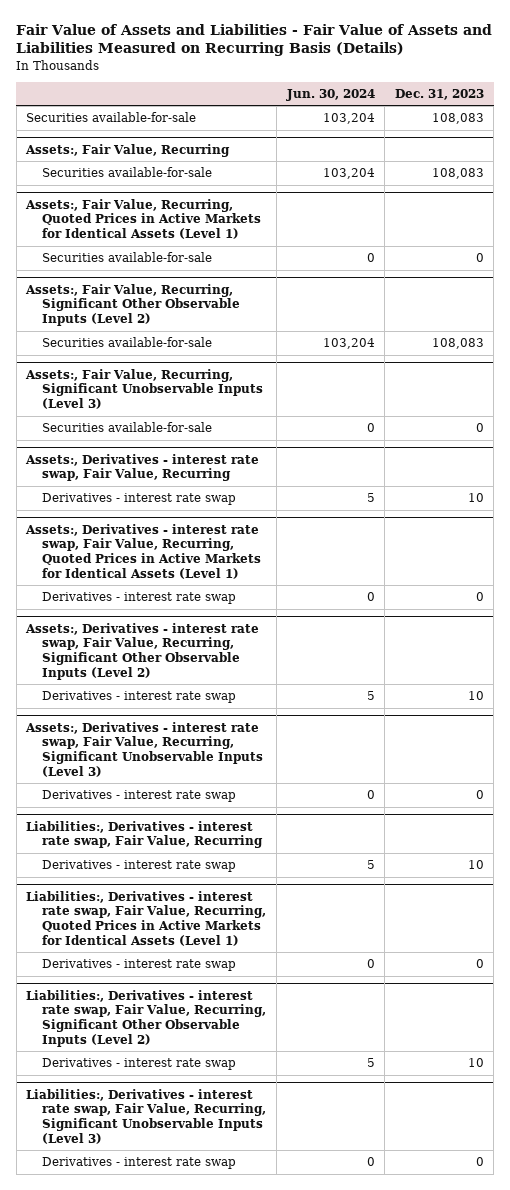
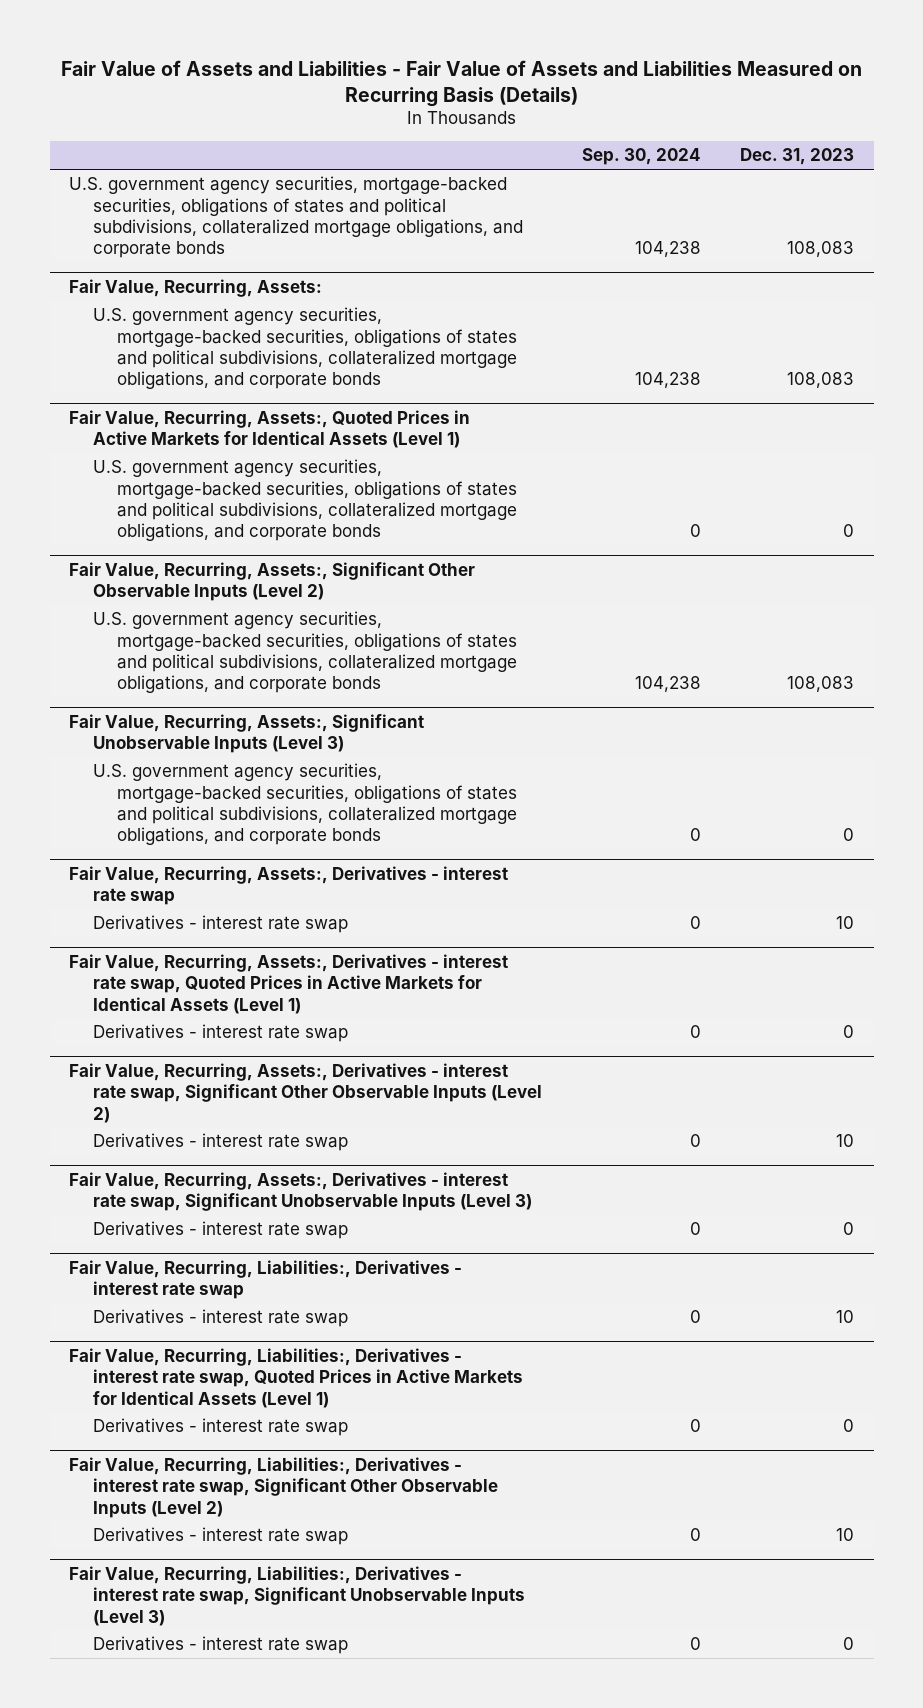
- | Jun. 30, 2024 | Dec. 31, 2023
+ | Sep. 30, 2024 | Dec. 31, 2023
- Securities available-for-sale | 103,204 | 108,083
- Assets:, Fair Value, Recurring
- Securities available-for-sale | 103,204 | 108,083
- Assets:, Fair Value, Recurring, Quoted Prices in Active Markets for Identical Assets (Level 1)
- Securities available-for-sale | 0 | 0
- Assets:, Fair Value, Recurring, Significant Other Observable Inputs (Level 2)
- Securities available-for-sale | 103,204 | 108,083
- Assets:, Fair Value, Recurring, Significant Unobservable Inputs (Level 3)
- Securities available-for-sale | 0 | 0
- Assets:, Derivatives - interest rate swap, Fair Value, Recurring
+ U.S. government agency securities, mortgage-backed securities, obligations of states and political subdivisions, collateralized mortgage obligations, and corporate bonds | 104,238 | 108,083
+ Fair Value, Recurring, Assets:
+ U.S. government agency securities, mortgage-backed securities, obligations of states and political subdivisions, collateralized mortgage obligations, and corporate bonds | 104,238 | 108,083
+ Fair Value, Recurring, Assets:, Quoted Prices in Active Markets for Identical Assets (Level 1)
+ U.S. government agency securities, mortgage-backed securities, obligations of states and political subdivisions, collateralized mortgage obligations, and corporate bonds | 0 | 0
+ Fair Value, Recurring, Assets:, Significant Other Observable Inputs (Level 2)
+ U.S. government agency securities, mortgage-backed securities, obligations of states and political subdivisions, collateralized mortgage obligations, and corporate bonds | 104,238 | 108,083
+ Fair Value, Recurring, Assets:, Significant Unobservable Inputs (Level 3)
+ U.S. government agency securities, mortgage-backed securities, obligations of states and political subdivisions, collateralized mortgage obligations, and corporate bonds | 0 | 0
+ Fair Value, Recurring, Assets:, Derivatives - interest rate swap
- Assets:, Derivatives - interest rate swap, Fair Value, Recurring, Quoted Prices in Active Markets for Identical Assets (Level 1)
+ Fair Value, Recurring, Assets:, Derivatives - interest rate swap, Quoted Prices in Active Markets for Identical Assets (Level 1)
- Assets:, Derivatives - interest rate swap, Fair Value, Recurring, Significant Other Observable Inputs (Level 2)
+ Fair Value, Recurring, Assets:, Derivatives - interest rate swap, Significant Other Observable Inputs (Level 2)
- Assets:, Derivatives - interest rate swap, Fair Value, Recurring, Significant Unobservable Inputs (Level 3)
+ Fair Value, Recurring, Assets:, Derivatives - interest rate swap, Significant Unobservable Inputs (Level 3)
- Liabilities:, Derivatives - interest rate swap, Fair Value, Recurring
+ Fair Value, Recurring, Liabilities:, Derivatives - interest rate swap
- Liabilities:, Derivatives - interest rate swap, Fair Value, Recurring, Quoted Prices in Active Markets for Identical Assets (Level 1)
+ Fair Value, Recurring, Liabilities:, Derivatives - interest rate swap, Quoted Prices in Active Markets for Identical Assets (Level 1)
- Liabilities:, Derivatives - interest rate swap, Fair Value, Recurring, Significant Other Observable Inputs (Level 2)
+ Fair Value, Recurring, Liabilities:, Derivatives - interest rate swap, Significant Other Observable Inputs (Level 2)
- Liabilities:, Derivatives - interest rate swap, Fair Value, Recurring, Significant Unobservable Inputs (Level 3)
+ Fair Value, Recurring, Liabilities:, Derivatives - interest rate swap, Significant Unobservable Inputs (Level 3)

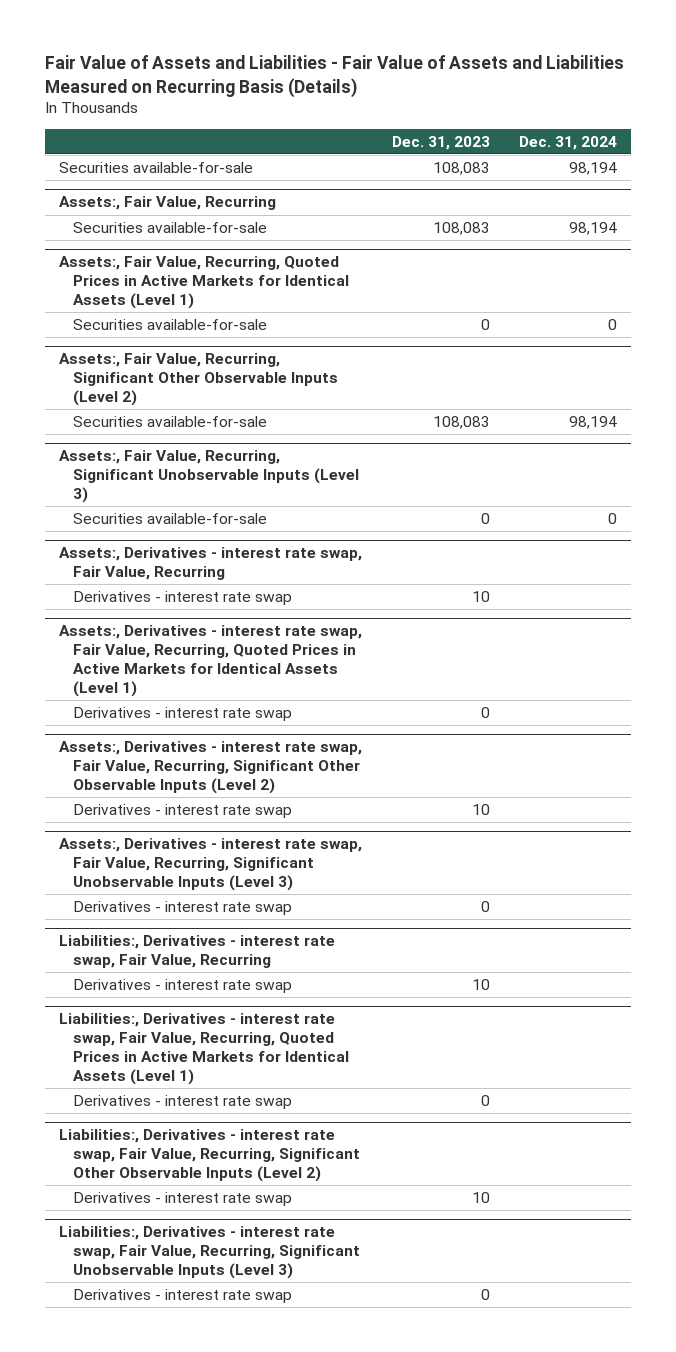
- | Sep. 30, 2024 | Dec. 31, 2023
+ | Dec. 31, 2023 | Dec. 31, 2024
- U.S. government agency securities, mortgage-backed securities, obligations of states and political subdivisions, collateralized mortgage obligations, and corporate bonds | 104,238 | 108,083
- Fair Value, Recurring, Assets:
- U.S. government agency securities, mortgage-backed securities, obligations of states and political subdivisions, collateralized mortgage obligations, and corporate bonds | 104,238 | 108,083
- Fair Value, Recurring, Assets:, Quoted Prices in Active Markets for Identical Assets (Level 1)
- U.S. government agency securities, mortgage-backed securities, obligations of states and political subdivisions, collateralized mortgage obligations, and corporate bonds | 0 | 0
- Fair Value, Recurring, Assets:, Significant Other Observable Inputs (Level 2)
- U.S. government agency securities, mortgage-backed securities, obligations of states and political subdivisions, collateralized mortgage obligations, and corporate bonds | 104,238 | 108,083
- Fair Value, Recurring, Assets:, Significant Unobservable Inputs (Level 3)
- U.S. government agency securities, mortgage-backed securities, obligations of states and political subdivisions, collateralized mortgage obligations, and corporate bonds | 0 | 0
- Fair Value, Recurring, Assets:, Derivatives - interest rate swap
+ Securities available-for-sale | 108,083 | 98,194
+ Assets:, Fair Value, Recurring
+ Securities available-for-sale | 108,083 | 98,194
+ Assets:, Fair Value, Recurring, Quoted Prices in Active Markets for Identical Assets (Level 1)
+ Securities available-for-sale | 0 | 0
+ Assets:, Fair Value, Recurring, Significant Other Observable Inputs (Level 2)
+ Securities available-for-sale | 108,083 | 98,194
+ Assets:, Fair Value, Recurring, Significant Unobservable Inputs (Level 3)
+ Securities available-for-sale | 0 | 0
+ Assets:, Derivatives - interest rate swap, Fair Value, Recurring
- Fair Value, Recurring, Assets:, Derivatives - interest rate swap, Quoted Prices in Active Markets for Identical Assets (Level 1)
+ Assets:, Derivatives - interest rate swap, Fair Value, Recurring, Quoted Prices in Active Markets for Identical Assets (Level 1)
- Fair Value, Recurring, Assets:, Derivatives - interest rate swap, Significant Other Observable Inputs (Level 2)
+ Assets:, Derivatives - interest rate swap, Fair Value, Recurring, Significant Other Observable Inputs (Level 2)
- Fair Value, Recurring, Assets:, Derivatives - interest rate swap, Significant Unobservable Inputs (Level 3)
+ Assets:, Derivatives - interest rate swap, Fair Value, Recurring, Significant Unobservable Inputs (Level 3)
- Fair Value, Recurring, Liabilities:, Derivatives - interest rate swap
+ Liabilities:, Derivatives - interest rate swap, Fair Value, Recurring
- Fair Value, Recurring, Liabilities:, Derivatives - interest rate swap, Quoted Prices in Active Markets for Identical Assets (Level 1)
+ Liabilities:, Derivatives - interest rate swap, Fair Value, Recurring, Quoted Prices in Active Markets for Identical Assets (Level 1)
- Fair Value, Recurring, Liabilities:, Derivatives - interest rate swap, Significant Other Observable Inputs (Level 2)
+ Liabilities:, Derivatives - interest rate swap, Fair Value, Recurring, Significant Other Observable Inputs (Level 2)
- Fair Value, Recurring, Liabilities:, Derivatives - interest rate swap, Significant Unobservable Inputs (Level 3)
+ Liabilities:, Derivatives - interest rate swap, Fair Value, Recurring, Significant Unobservable Inputs (Level 3)

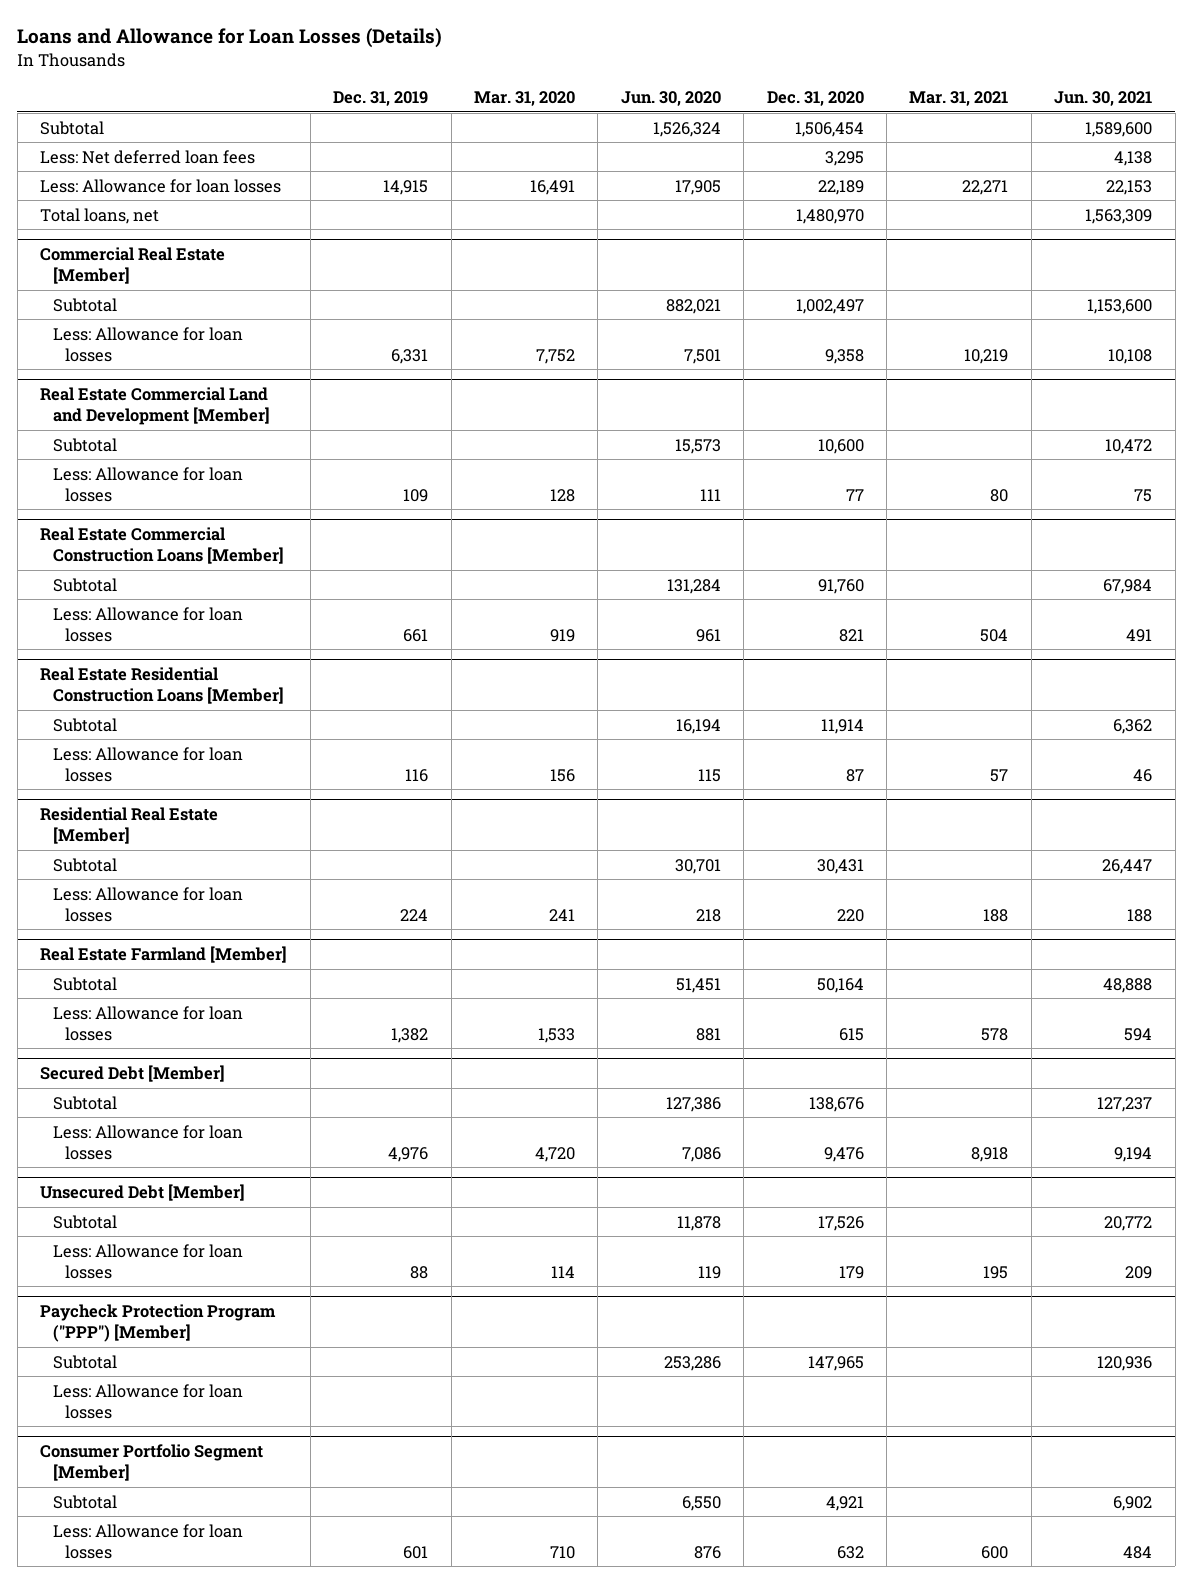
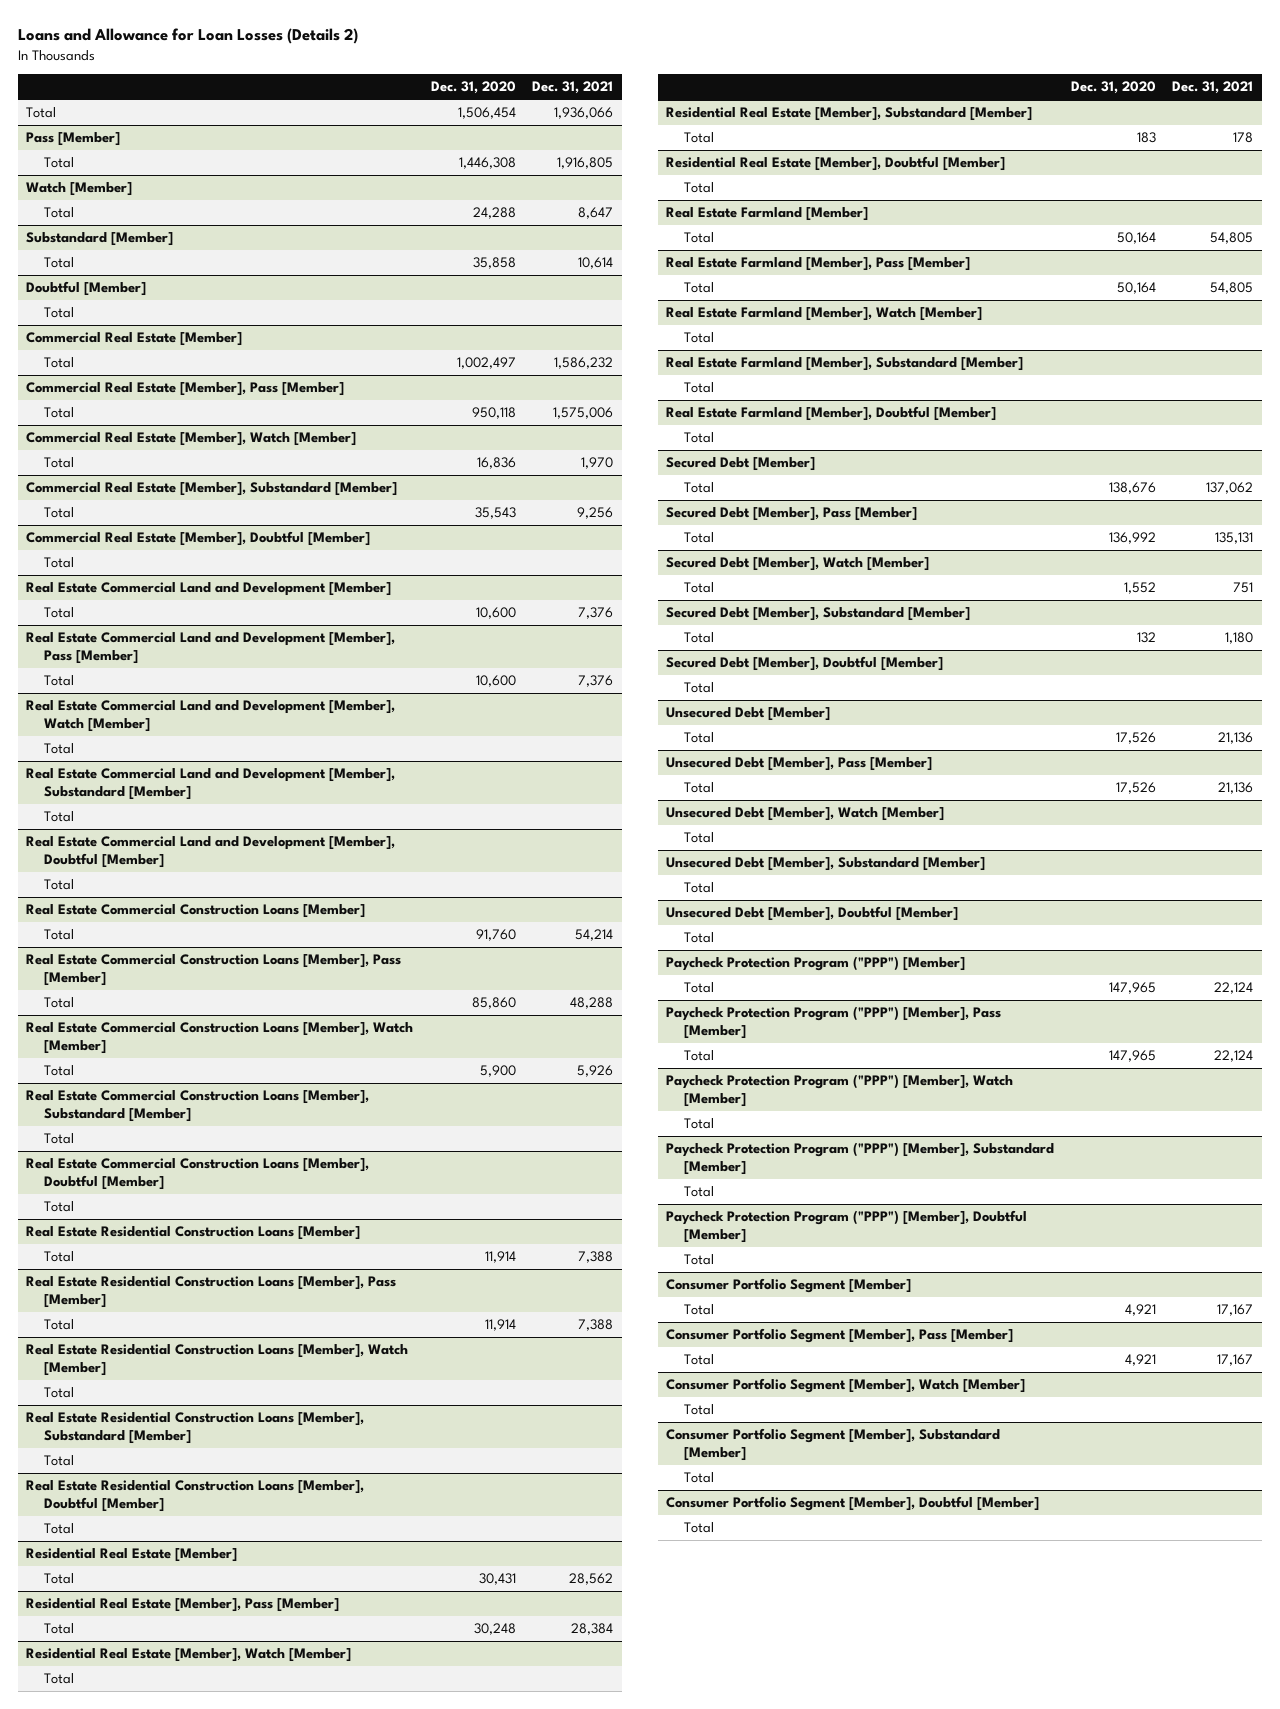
- Loans and Allowance for Loan Losses (Details)
+ Loans and Allowance for Loan Losses (Details 2)
- | Dec. 31, 2019 | Mar. 31, 2020 | Jun. 30, 2020 | Dec. 31, 2020 | Mar. 31, 2021 | Jun. 30, 2021
+ | Dec. 31, 2020 | Dec. 31, 2021
- Subtotal | | | 1,526,324 | 1,506,454 | | 1,589,600
- Less: Net deferred loan fees | | | | 3,295 | | 4,138
- Less: Allowance for loan losses | 14,915 | 16,491 | 17,905 | 22,189 | 22,271 | 22,153
- Total loans, net | | | | 1,480,970 | | 1,563,309
+ Total | 1,506,454 | 1,936,066
+ Pass [Member]
+ Total | 1,446,308 | 1,916,805
+ Watch [Member]
+ Total | 24,288 | 8,647
+ Substandard [Member]
+ Total | 35,858 | 10,614
+ Doubtful [Member]
+ Total
@ Commercial Real Estate [Member]
- Subtotal | | | 882,021 | 1,002,497 | | 1,153,600
- Less: Allowance for loan losses | 6,331 | 7,752 | 7,501 | 9,358 | 10,219 | 10,108
+ Total | 1,002,497 | 1,586,232
+ Commercial Real Estate [Member], Pass [Member]
+ Total | 950,118 | 1,575,006
+ Commercial Real Estate [Member], Watch [Member]
+ Total | 16,836 | 1,970
+ Commercial Real Estate [Member], Substandard [Member]
+ Total | 35,543 | 9,256
+ Commercial Real Estate [Member], Doubtful [Member]
+ Total
@ Real Estate Commercial Land and Development [Member]
- Subtotal | | | 15,573 | 10,600 | | 10,472
- Less: Allowance for loan losses | 109 | 128 | 111 | 77 | 80 | 75
+ Total | 10,600 | 7,376
+ Real Estate Commercial Land and Development [Member], Pass [Member]
+ Total | 10,600 | 7,376
+ Real Estate Commercial Land and Development [Member], Watch [Member]
+ Total
+ Real Estate Commercial Land and Development [Member], Substandard [Member]
+ Total
+ Real Estate Commercial Land and Development [Member], Doubtful [Member]
+ Total
@ Real Estate Commercial Construction Loans [Member]
- Subtotal | | | 131,284 | 91,760 | | 67,984
- Less: Allowance for loan losses | 661 | 919 | 961 | 821 | 504 | 491
+ Total | 91,760 | 54,214
+ Real Estate Commercial Construction Loans [Member], Pass [Member]
+ Total | 85,860 | 48,288
+ Real Estate Commercial Construction Loans [Member], Watch [Member]
+ Total | 5,900 | 5,926
+ Real Estate Commercial Construction Loans [Member], Substandard [Member]
+ Total
+ Real Estate Commercial Construction Loans [Member], Doubtful [Member]
+ Total
@ Real Estate Residential Construction Loans [Member]
- Subtotal | | | 16,194 | 11,914 | | 6,362
- Less: Allowance for loan losses | 116 | 156 | 115 | 87 | 57 | 46
+ Total | 11,914 | 7,388
+ Real Estate Residential Construction Loans [Member], Pass [Member]
+ Total | 11,914 | 7,388
+ Real Estate Residential Construction Loans [Member], Watch [Member]
+ Total
+ Real Estate Residential Construction Loans [Member], Substandard [Member]
+ Total
+ Real Estate Residential Construction Loans [Member], Doubtful [Member]
+ Total
@ Residential Real Estate [Member]
- Subtotal | | | 30,701 | 30,431 | | 26,447
- Less: Allowance for loan losses | 224 | 241 | 218 | 220 | 188 | 188
+ Total | 30,431 | 28,562
+ Residential Real Estate [Member], Pass [Member]
+ Total | 30,248 | 28,384
+ Residential Real Estate [Member], Watch [Member]
+ Total
+ Residential Real Estate [Member], Substandard [Member]
+ Total | 183 | 178
+ Residential Real Estate [Member], Doubtful [Member]
+ Total
@ Real Estate Farmland [Member]
- Subtotal | | | 51,451 | 50,164 | | 48,888
- Less: Allowance for loan losses | 1,382 | 1,533 | 881 | 615 | 578 | 594
+ Total | 50,164 | 54,805
+ Real Estate Farmland [Member], Pass [Member]
+ Total | 50,164 | 54,805
+ Real Estate Farmland [Member], Watch [Member]
+ Total
+ Real Estate Farmland [Member], Substandard [Member]
+ Total
+ Real Estate Farmland [Member], Doubtful [Member]
+ Total
@ Secured Debt [Member]
- Subtotal | | | 127,386 | 138,676 | | 127,237
- Less: Allowance for loan losses | 4,976 | 4,720 | 7,086 | 9,476 | 8,918 | 9,194
+ Total | 138,676 | 137,062
+ Secured Debt [Member], Pass [Member]
+ Total | 136,992 | 135,131
+ Secured Debt [Member], Watch [Member]
+ Total | 1,552 | 751
+ Secured Debt [Member], Substandard [Member]
+ Total | 132 | 1,180
+ Secured Debt [Member], Doubtful [Member]
+ Total
@ Unsecured Debt [Member]
- Subtotal | | | 11,878 | 17,526 | | 20,772
- Less: Allowance for loan losses | 88 | 114 | 119 | 179 | 195 | 209
+ Total | 17,526 | 21,136
+ Unsecured Debt [Member], Pass [Member]
+ Total | 17,526 | 21,136
+ Unsecured Debt [Member], Watch [Member]
+ Total
+ Unsecured Debt [Member], Substandard [Member]
+ Total
+ Unsecured Debt [Member], Doubtful [Member]
+ Total
@ Paycheck Protection Program ("PPP") [Member]
- Subtotal | | | 253,286 | 147,965 | | 120,936
- Less: Allowance for loan losses
+ Total | 147,965 | 22,124
+ Paycheck Protection Program ("PPP") [Member], Pass [Member]
+ Total | 147,965 | 22,124
+ Paycheck Protection Program ("PPP") [Member], Watch [Member]
+ Total
+ Paycheck Protection Program ("PPP") [Member], Substandard [Member]
+ Total
+ Paycheck Protection Program ("PPP") [Member], Doubtful [Member]
+ Total
@ Consumer Portfolio Segment [Member]
- Subtotal | | | 6,550 | 4,921 | | 6,902
- Less: Allowance for loan losses | 601 | 710 | 876 | 632 | 600 | 484
+ Total | 4,921 | 17,167
+ Consumer Portfolio Segment [Member], Pass [Member]
+ Total | 4,921 | 17,167
+ Consumer Portfolio Segment [Member], Watch [Member]
+ Total
+ Consumer Portfolio Segment [Member], Substandard [Member]
+ Total
+ Consumer Portfolio Segment [Member], Doubtful [Member]
+ Total

